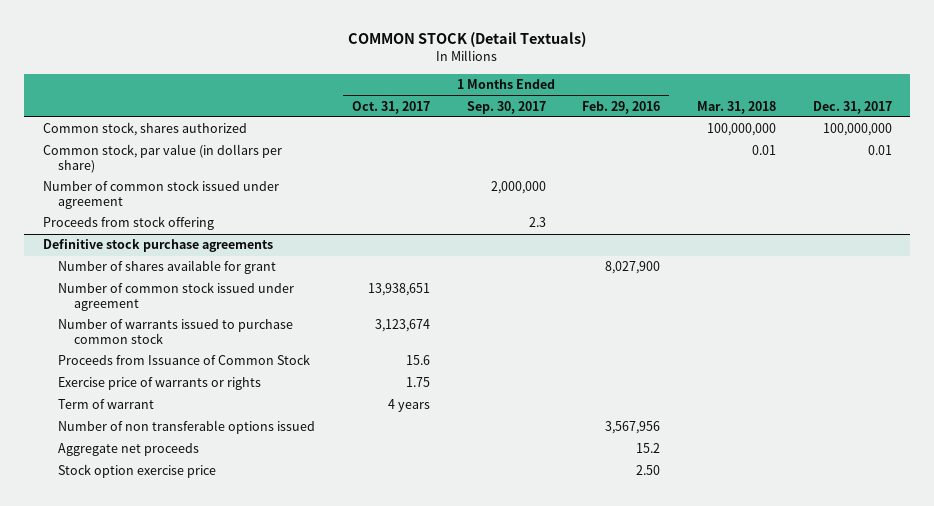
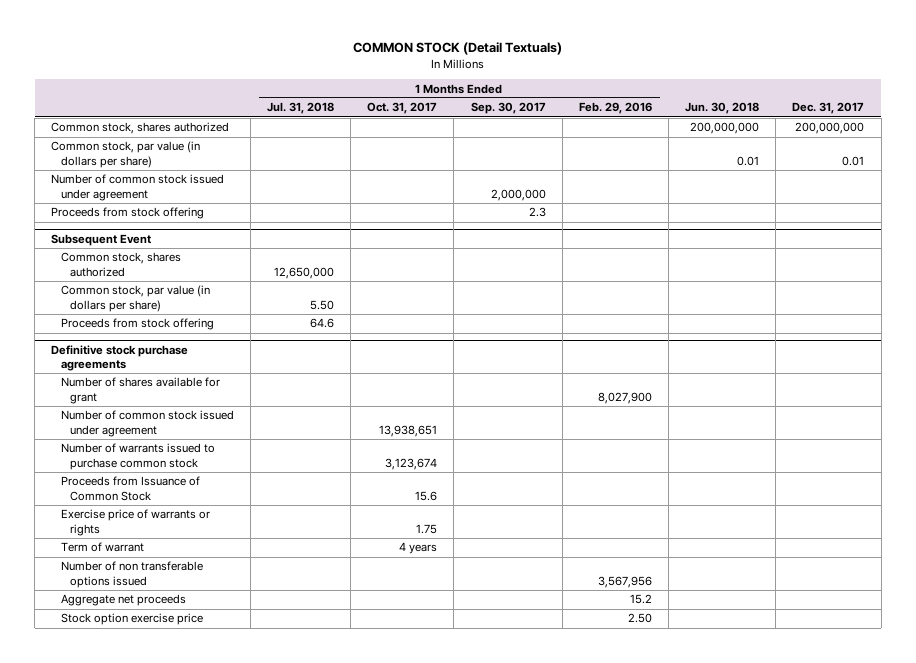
- | 1 Months Ended Oct. 31, 2017 | 1 Months Ended Sep. 30, 2017 | 1 Months Ended Feb. 29, 2016 | Mar. 31, 2018 | Dec. 31, 2017
+ | 1 Months Ended Jul. 31, 2018 | 1 Months Ended Oct. 31, 2017 | 1 Months Ended Sep. 30, 2017 | 1 Months Ended Feb. 29, 2016 | Jun. 30, 2018 | Dec. 31, 2017
- Common stock, shares authorized | | | | 100,000,000 | 100,000,000
+ Common stock, shares authorized | | | | | 200,000,000 | 200,000,000
+ Subsequent Event
+ Common stock, shares authorized | 12,650,000 | | | | |
+ Common stock, par value (in dollars per share) | 5.50 | | | | |
+ Proceeds from stock offering | 64.6 | | | | |

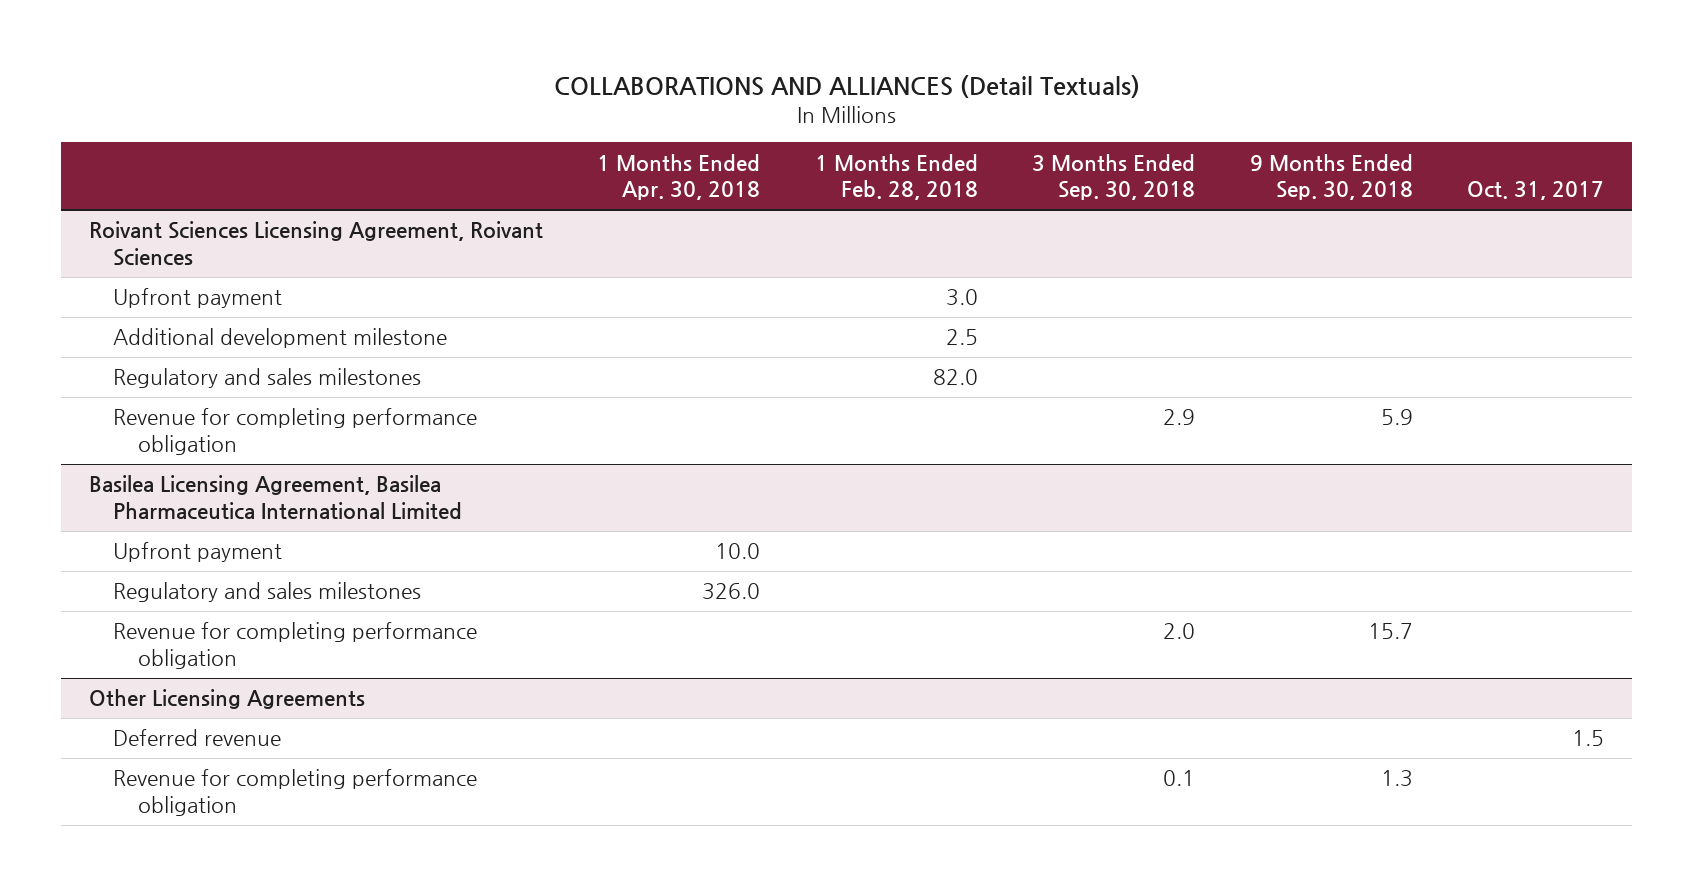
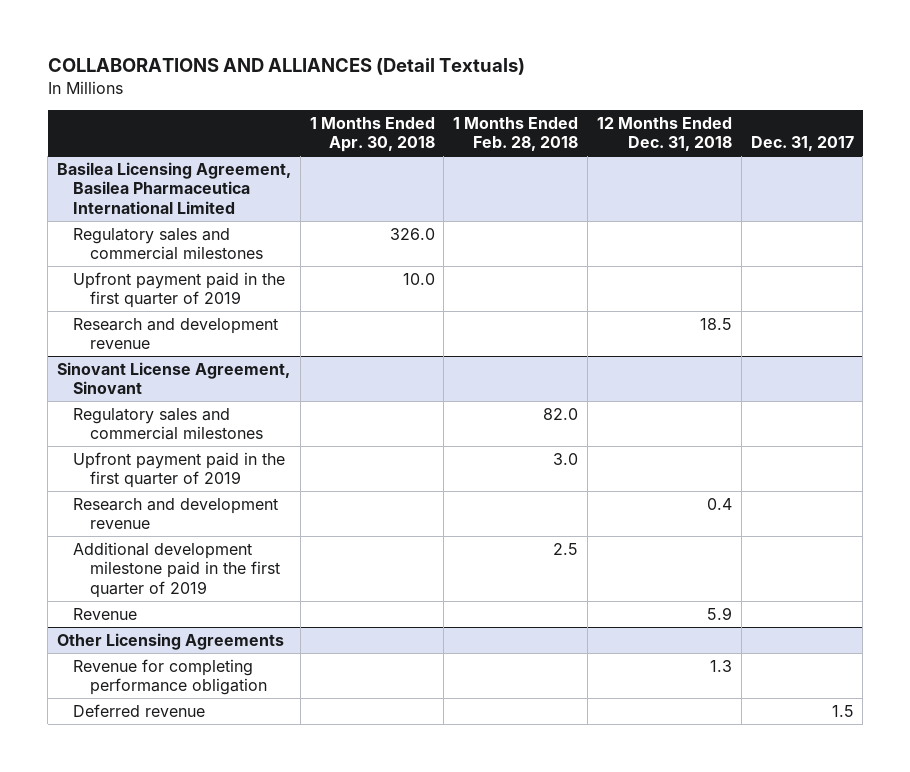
- | 1 Months Ended Apr. 30, 2018 | 1 Months Ended Feb. 28, 2018 | 3 Months Ended Sep. 30, 2018 | 9 Months Ended Sep. 30, 2018 | Oct. 31, 2017
+ | 1 Months Ended Apr. 30, 2018 | 1 Months Ended Feb. 28, 2018 | 12 Months Ended Dec. 31, 2018 | Dec. 31, 2017
- Roivant Sciences Licensing Agreement, Roivant Sciences
- Upfront payment | | 3.0 | | |
- Additional development milestone | | 2.5 | | |
- Regulatory and sales milestones | | 82.0 | | |
- Revenue for completing performance obligation | | | 2.9 | 5.9 |
@ Basilea Licensing Agreement, Basilea Pharmaceutica International Limited
- Upfront payment | 10.0 | | | |
- Regulatory and sales milestones | 326.0 | | | |
- Revenue for completing performance obligation | | | 2.0 | 15.7 |
+ Regulatory sales and commercial milestones | 326.0 | | |
+ Upfront payment paid in the first quarter of 2019 | 10.0 | | |
+ Research and development revenue | | | 18.5 |
+ Sinovant License Agreement, Sinovant
+ Regulatory sales and commercial milestones | | 82.0 | |
+ Upfront payment paid in the first quarter of 2019 | | 3.0 | |
+ Research and development revenue | | | 0.4 |
+ Additional development milestone paid in the first quarter of 2019 | | 2.5 | |
+ Revenue | | | 5.9 |
@ Other Licensing Agreements
moved down: Deferred revenue | | | | 1.5

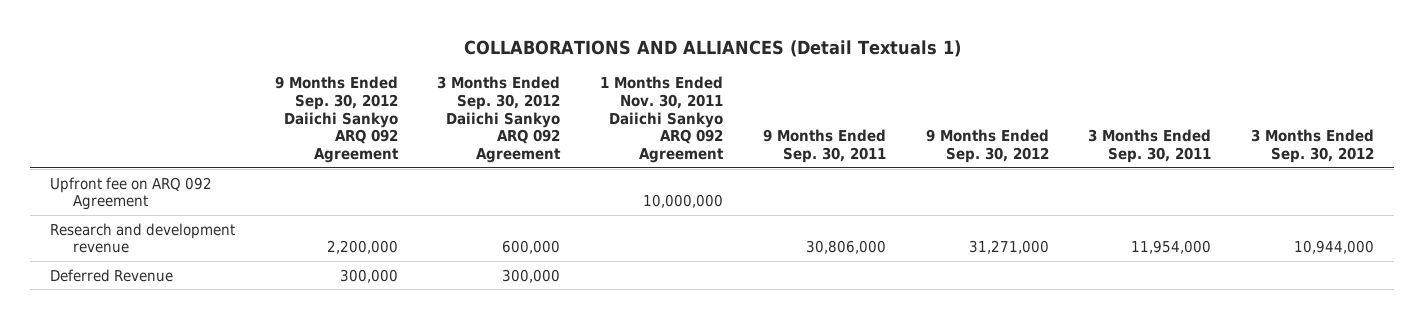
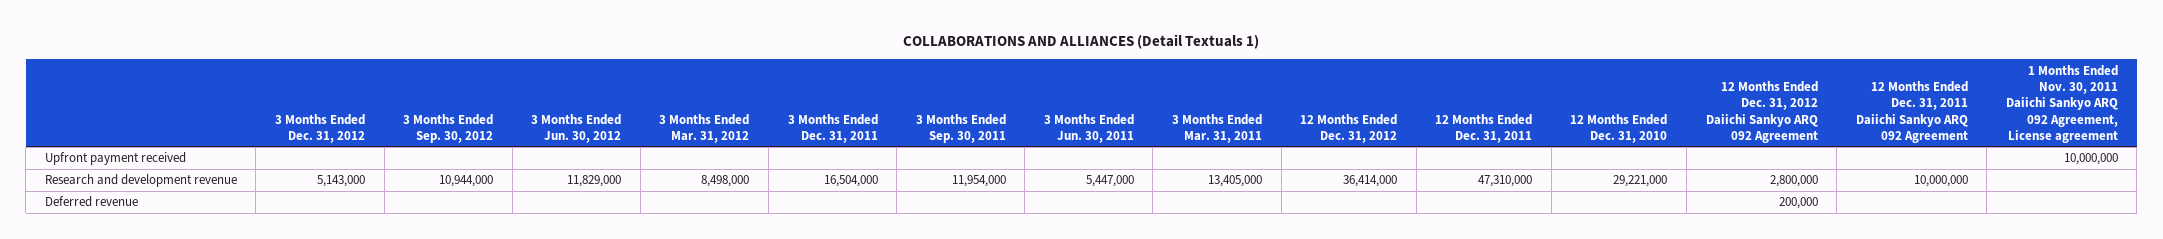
- | 9 Months Ended Sep. 30, 2012 Daiichi Sankyo ARQ 092 Agreement | 3 Months Ended Sep. 30, 2012 Daiichi Sankyo ARQ 092 Agreement | 1 Months Ended Nov. 30, 2011 Daiichi Sankyo ARQ 092 Agreement | 9 Months Ended Sep. 30, 2011 | 9 Months Ended Sep. 30, 2012 | 3 Months Ended Sep. 30, 2011 | 3 Months Ended Sep. 30, 2012
+ | 3 Months Ended Dec. 31, 2012 | 3 Months Ended Sep. 30, 2012 | 3 Months Ended Jun. 30, 2012 | 3 Months Ended Mar. 31, 2012 | 3 Months Ended Dec. 31, 2011 | 3 Months Ended Sep. 30, 2011 | 3 Months Ended Jun. 30, 2011 | 3 Months Ended Mar. 31, 2011 | 12 Months Ended Dec. 31, 2012 | 12 Months Ended Dec. 31, 2011 | 12 Months Ended Dec. 31, 2010 | 12 Months Ended Dec. 31, 2012 Daiichi Sankyo ARQ 092 Agreement | 12 Months Ended Dec. 31, 2011 Daiichi Sankyo ARQ 092 Agreement | 1 Months Ended Nov. 30, 2011 Daiichi Sankyo ARQ 092 Agreement, License agreement
- Upfront fee on ARQ 092 Agreement | | | 10,000,000 | | | |
+ Upfront payment received | | | | | | | | | | | | | | 10,000,000
- Deferred Revenue | 300,000 | 300,000 | | | | |
+ Deferred revenue | | | | | | | | | | | | 200,000 | |

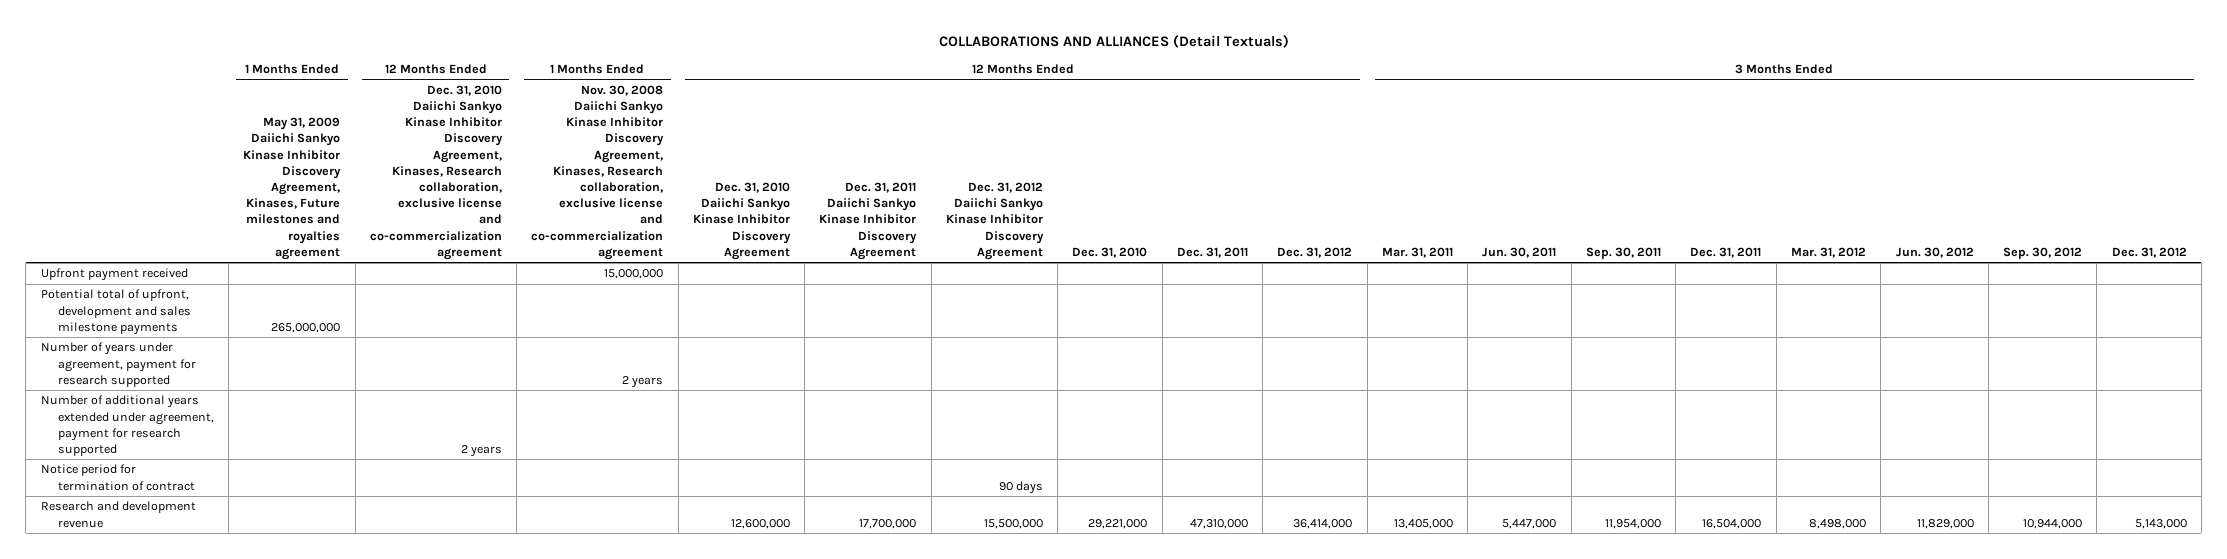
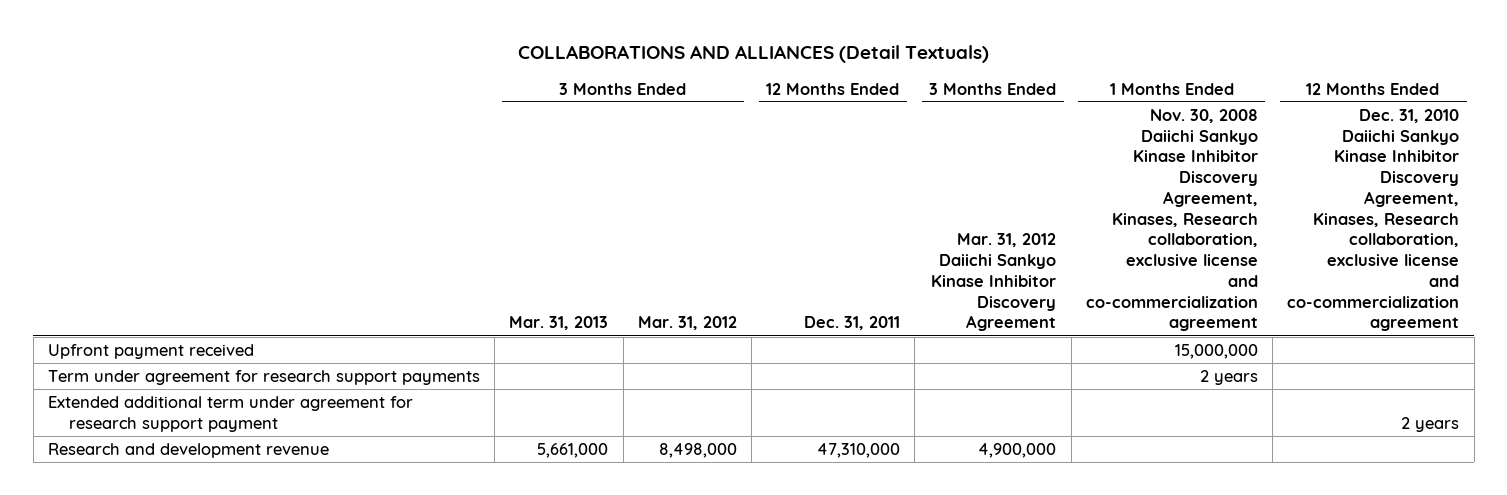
- | 1 Months Ended May 31, 2009 Daiichi Sankyo Kinase Inhibitor Discovery Agreement, Kinases, Future milestones and royalties agreement | 12 Months Ended Dec. 31, 2010 Daiichi Sankyo Kinase Inhibitor Discovery Agreement, Kinases, Research collaboration, exclusive license and co-commercialization agreement | 1 Months Ended Nov. 30, 2008 Daiichi Sankyo Kinase Inhibitor Discovery Agreement, Kinases, Research collaboration, exclusive license and co-commercialization agreement | 12 Months Ended Dec. 31, 2010 Daiichi Sankyo Kinase Inhibitor Discovery Agreement | 12 Months Ended Dec. 31, 2011 Daiichi Sankyo Kinase Inhibitor Discovery Agreement | 12 Months Ended Dec. 31, 2012 Daiichi Sankyo Kinase Inhibitor Discovery Agreement | 12 Months Ended Dec. 31, 2010 | 12 Months Ended Dec. 31, 2011 | 12 Months Ended Dec. 31, 2012 | 3 Months Ended Mar. 31, 2011 | 3 Months Ended Jun. 30, 2011 | 3 Months Ended Sep. 30, 2011 | 3 Months Ended Dec. 31, 2011 | 3 Months Ended Mar. 31, 2012 | 3 Months Ended Jun. 30, 2012 | 3 Months Ended Sep. 30, 2012 | 3 Months Ended Dec. 31, 2012
+ | 3 Months Ended Mar. 31, 2013 | 3 Months Ended Mar. 31, 2012 | 12 Months Ended Dec. 31, 2011 | 3 Months Ended Mar. 31, 2012 Daiichi Sankyo Kinase Inhibitor Discovery Agreement | 1 Months Ended Nov. 30, 2008 Daiichi Sankyo Kinase Inhibitor Discovery Agreement, Kinases, Research collaboration, exclusive license and co-commercialization agreement | 12 Months Ended Dec. 31, 2010 Daiichi Sankyo Kinase Inhibitor Discovery Agreement, Kinases, Research collaboration, exclusive license and co-commercialization agreement
- Potential total of upfront, development and sales milestone payments | 265,000,000 | | | | | | | | | | | | | | | |
- Number of years under agreement, payment for research supported | | | 2 years | | | | | | | | | | | | | |
- Number of additional years extended under agreement, payment for research supported | | 2 years | | | | | | | | | | | | | | |
- Notice period for termination of contract | | | | | | 90 days | | | | | | | | | | |
+ Term under agreement for research support payments | | | | | 2 years |
+ Extended additional term under agreement for research support payment | | | | | | 2 years

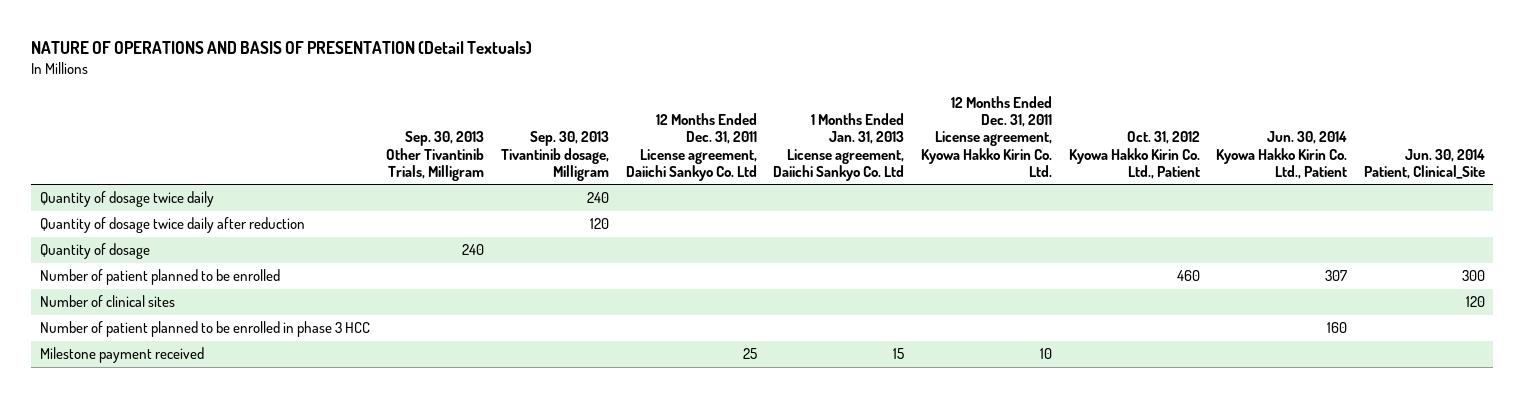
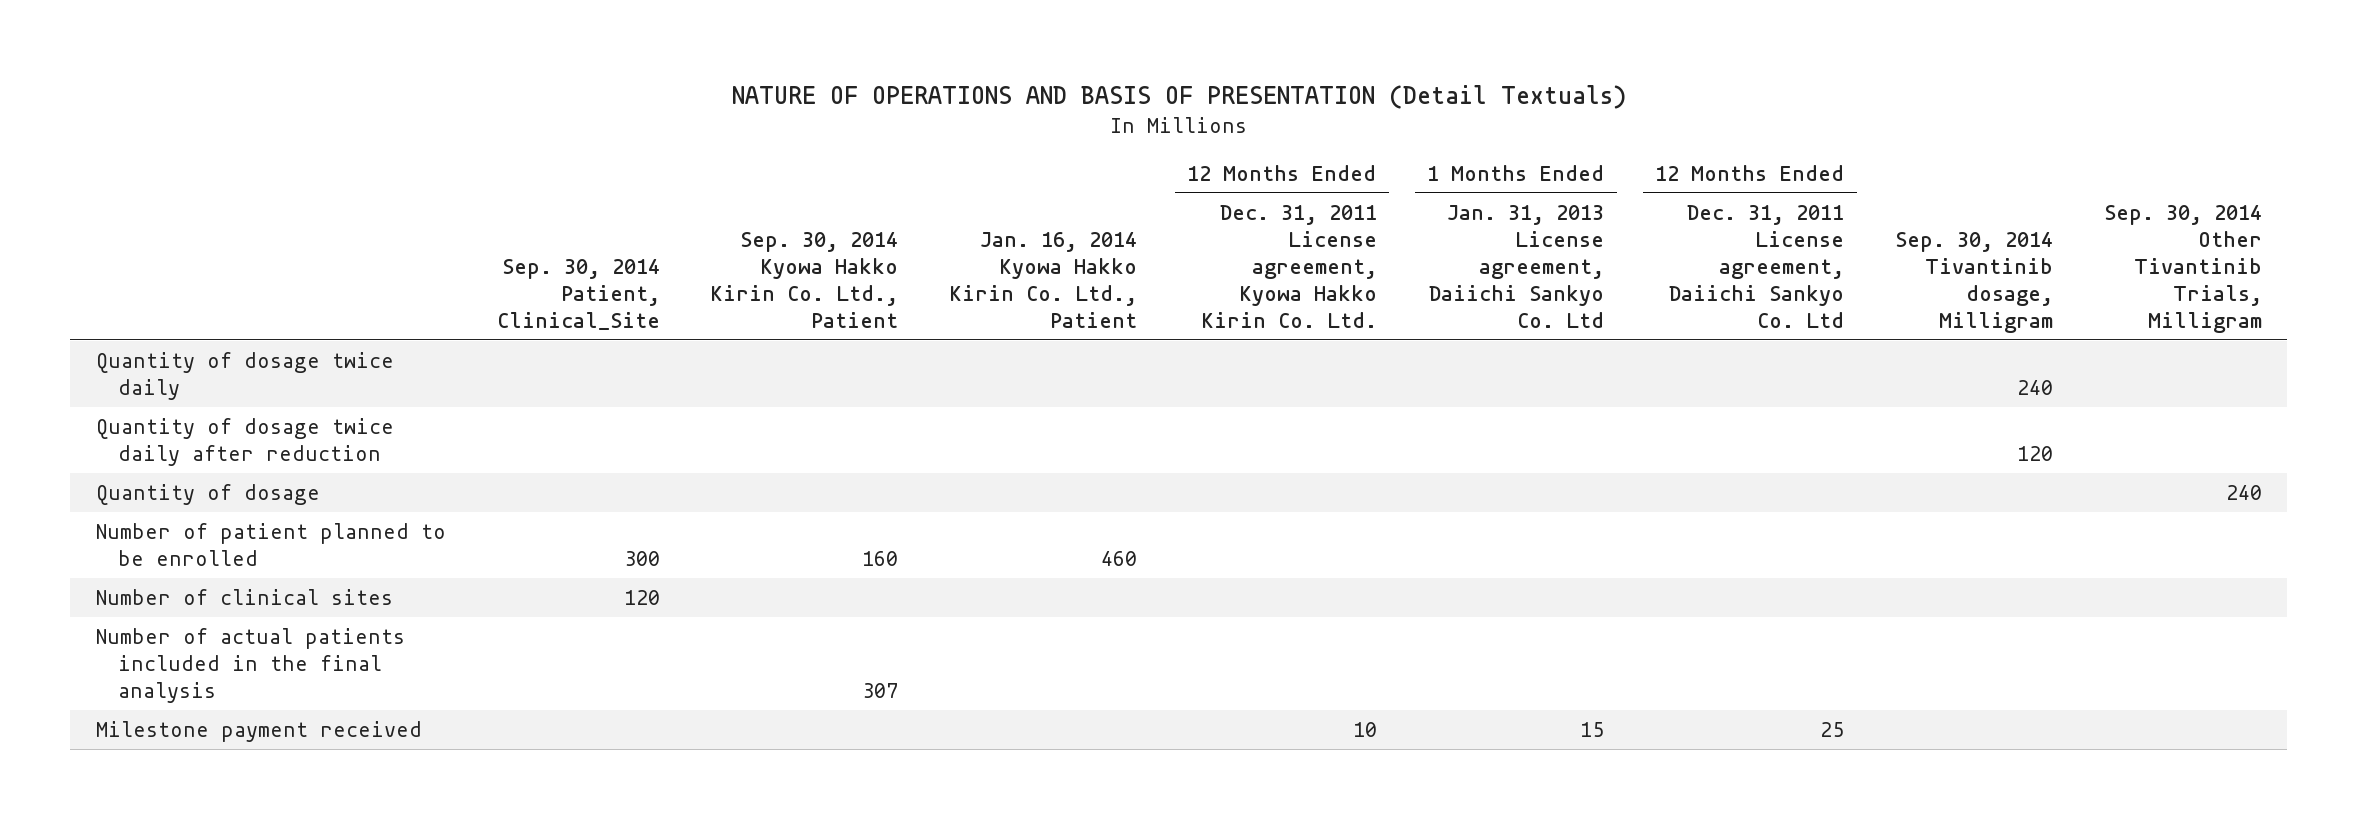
- | Sep. 30, 2013 Other Tivantinib Trials, Milligram | Sep. 30, 2013 Tivantinib dosage, Milligram | 12 Months Ended Dec. 31, 2011 License agreement, Daiichi Sankyo Co. Ltd | 1 Months Ended Jan. 31, 2013 License agreement, Daiichi Sankyo Co. Ltd | 12 Months Ended Dec. 31, 2011 License agreement, Kyowa Hakko Kirin Co. Ltd. | Oct. 31, 2012 Kyowa Hakko Kirin Co. Ltd., Patient | Jun. 30, 2014 Kyowa Hakko Kirin Co. Ltd., Patient | Jun. 30, 2014 Patient, Clinical_Site
+ | Sep. 30, 2014 Patient, Clinical_Site | Sep. 30, 2014 Kyowa Hakko Kirin Co. Ltd., Patient | Jan. 16, 2014 Kyowa Hakko Kirin Co. Ltd., Patient | 12 Months Ended Dec. 31, 2011 License agreement, Kyowa Hakko Kirin Co. Ltd. | 1 Months Ended Jan. 31, 2013 License agreement, Daiichi Sankyo Co. Ltd | 12 Months Ended Dec. 31, 2011 License agreement, Daiichi Sankyo Co. Ltd | Sep. 30, 2014 Tivantinib dosage, Milligram | Sep. 30, 2014 Other Tivantinib Trials, Milligram
- Number of patient planned to be enrolled in phase 3 HCC | | | | | | | 160 |
+ Number of actual patients included in the final analysis | | 307 | | | | | |

